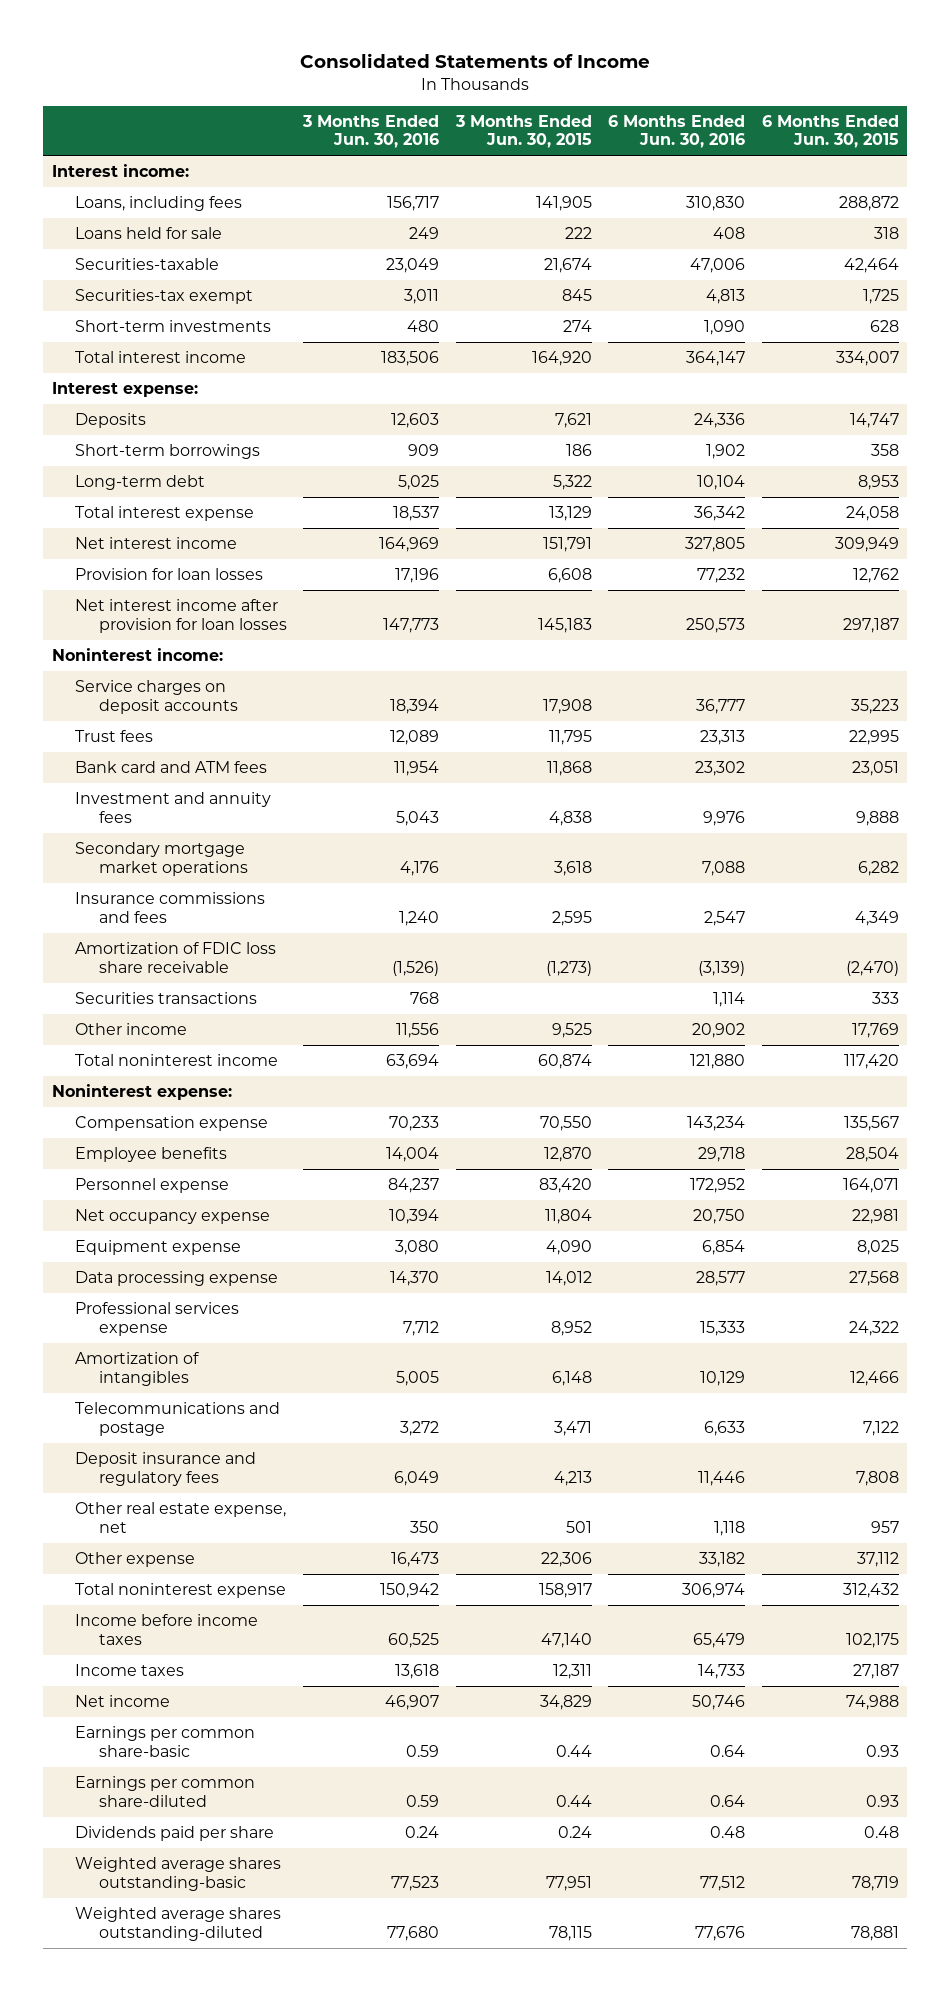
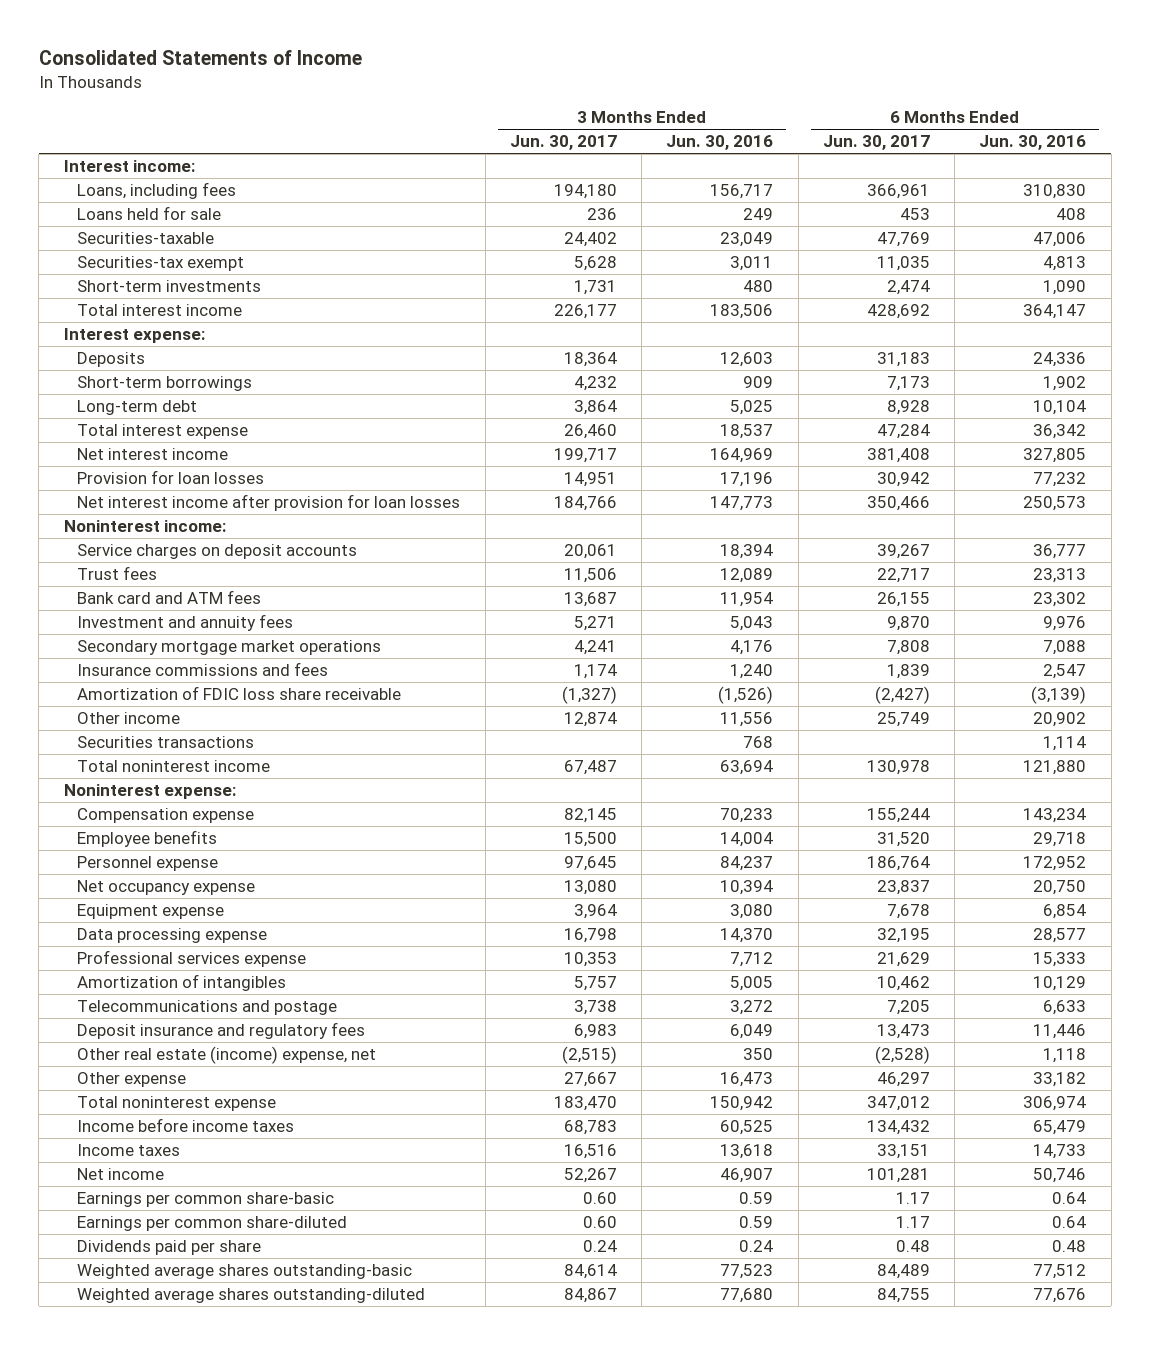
- | 3 Months Ended Jun. 30, 2016 | 3 Months Ended Jun. 30, 2015 | 6 Months Ended Jun. 30, 2016 | 6 Months Ended Jun. 30, 2015
+ | 3 Months Ended Jun. 30, 2017 | 3 Months Ended Jun. 30, 2016 | 6 Months Ended Jun. 30, 2017 | 6 Months Ended Jun. 30, 2016
moved down: Securities transactions | | 768 | | 1,114
- Other real estate expense, net | 350 | 501 | 1,118 | 957
+ Other real estate (income) expense, net | (2,515) | 350 | (2,528) | 1,118

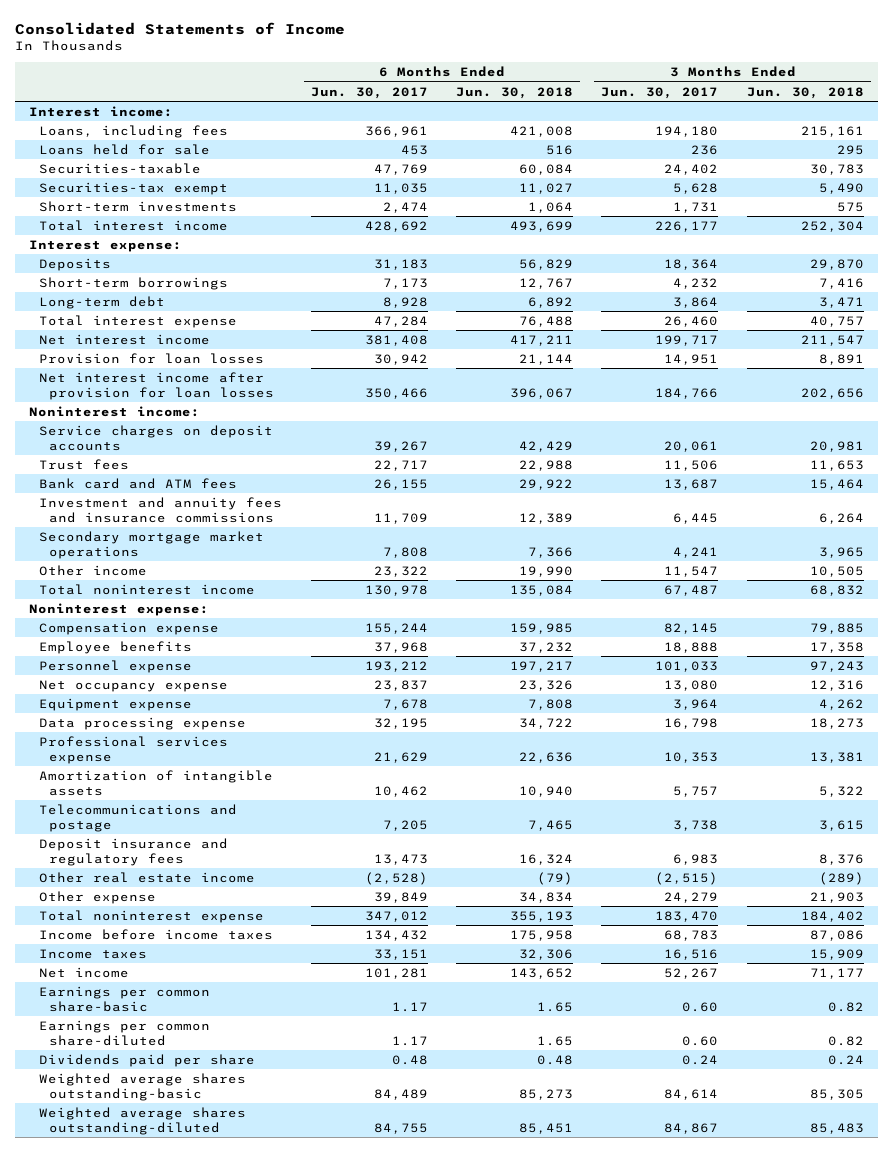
- | 3 Months Ended Jun. 30, 2017 | 3 Months Ended Jun. 30, 2016 | 6 Months Ended Jun. 30, 2017 | 6 Months Ended Jun. 30, 2016
+ | 6 Months Ended Jun. 30, 2017 | 6 Months Ended Jun. 30, 2018 | 3 Months Ended Jun. 30, 2017 | 3 Months Ended Jun. 30, 2018
- Investment and annuity fees | 5,271 | 5,043 | 9,870 | 9,976
+ Investment and annuity fees and insurance commissions | 11,709 | 12,389 | 6,445 | 6,264
- Insurance commissions and fees | 1,174 | 1,240 | 1,839 | 2,547
- Amortization of FDIC loss share receivable | (1,327) | (1,526) | (2,427) | (3,139)
- Other income | 12,874 | 11,556 | 25,749 | 20,902
- Securities transactions | | 768 | | 1,114
+ Other income | 23,322 | 19,990 | 11,547 | 10,505
- Employee benefits | 15,500 | 14,004 | 31,520 | 29,718
- Personnel expense | 97,645 | 84,237 | 186,764 | 172,952
+ Employee benefits | 37,968 | 37,232 | 18,888 | 17,358
+ Personnel expense | 193,212 | 197,217 | 101,033 | 97,243
- Amortization of intangibles | 5,757 | 5,005 | 10,462 | 10,129
+ Amortization of intangible assets | 10,462 | 10,940 | 5,757 | 5,322
- Other real estate (income) expense, net | (2,515) | 350 | (2,528) | 1,118
- Other expense | 27,667 | 16,473 | 46,297 | 33,182
+ Other real estate income | (2,528) | (79) | (2,515) | (289)
+ Other expense | 39,849 | 34,834 | 24,279 | 21,903

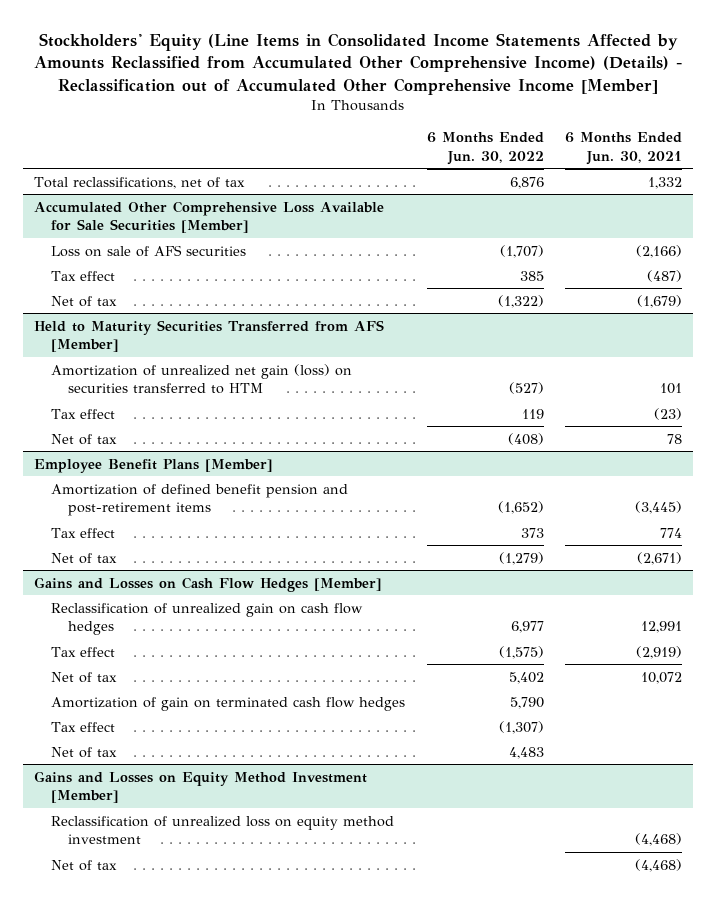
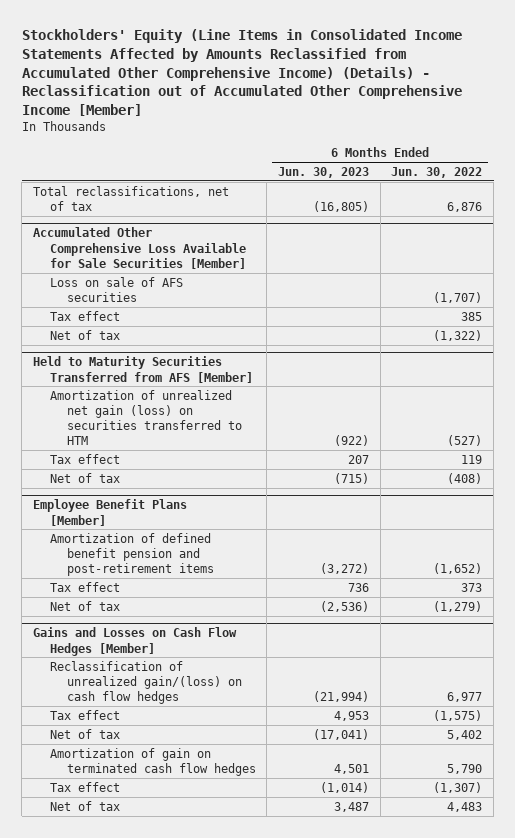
- | 6 Months Ended Jun. 30, 2022 | 6 Months Ended Jun. 30, 2021
+ | 6 Months Ended Jun. 30, 2023 | 6 Months Ended Jun. 30, 2022
@ Gains and Losses on Cash Flow Hedges [Member]
- Reclassification of unrealized gain on cash flow hedges | 6,977 | 12,991
+ Reclassification of unrealized gain/(loss) on cash flow hedges | (21,994) | 6,977
- Gains and Losses on Equity Method Investment [Member]
- Reclassification of unrealized loss on equity method investment | | (4,468)
- Net of tax | | (4,468)

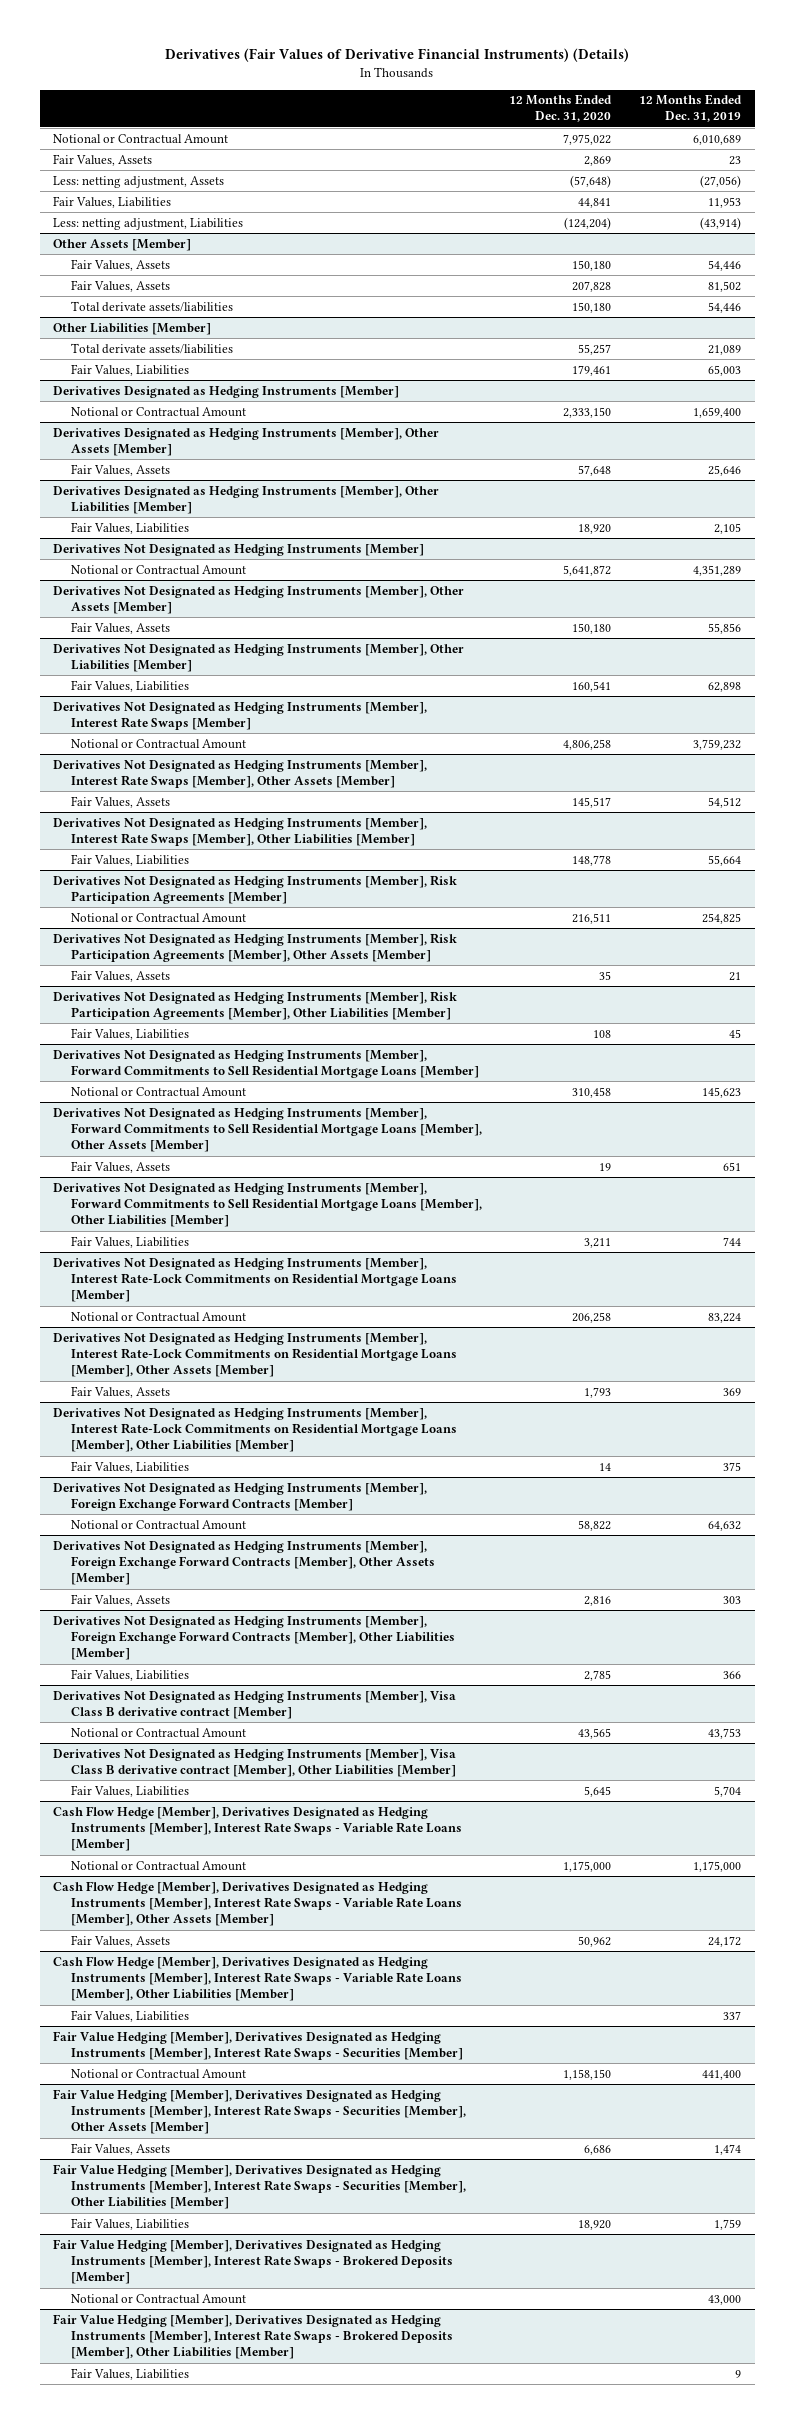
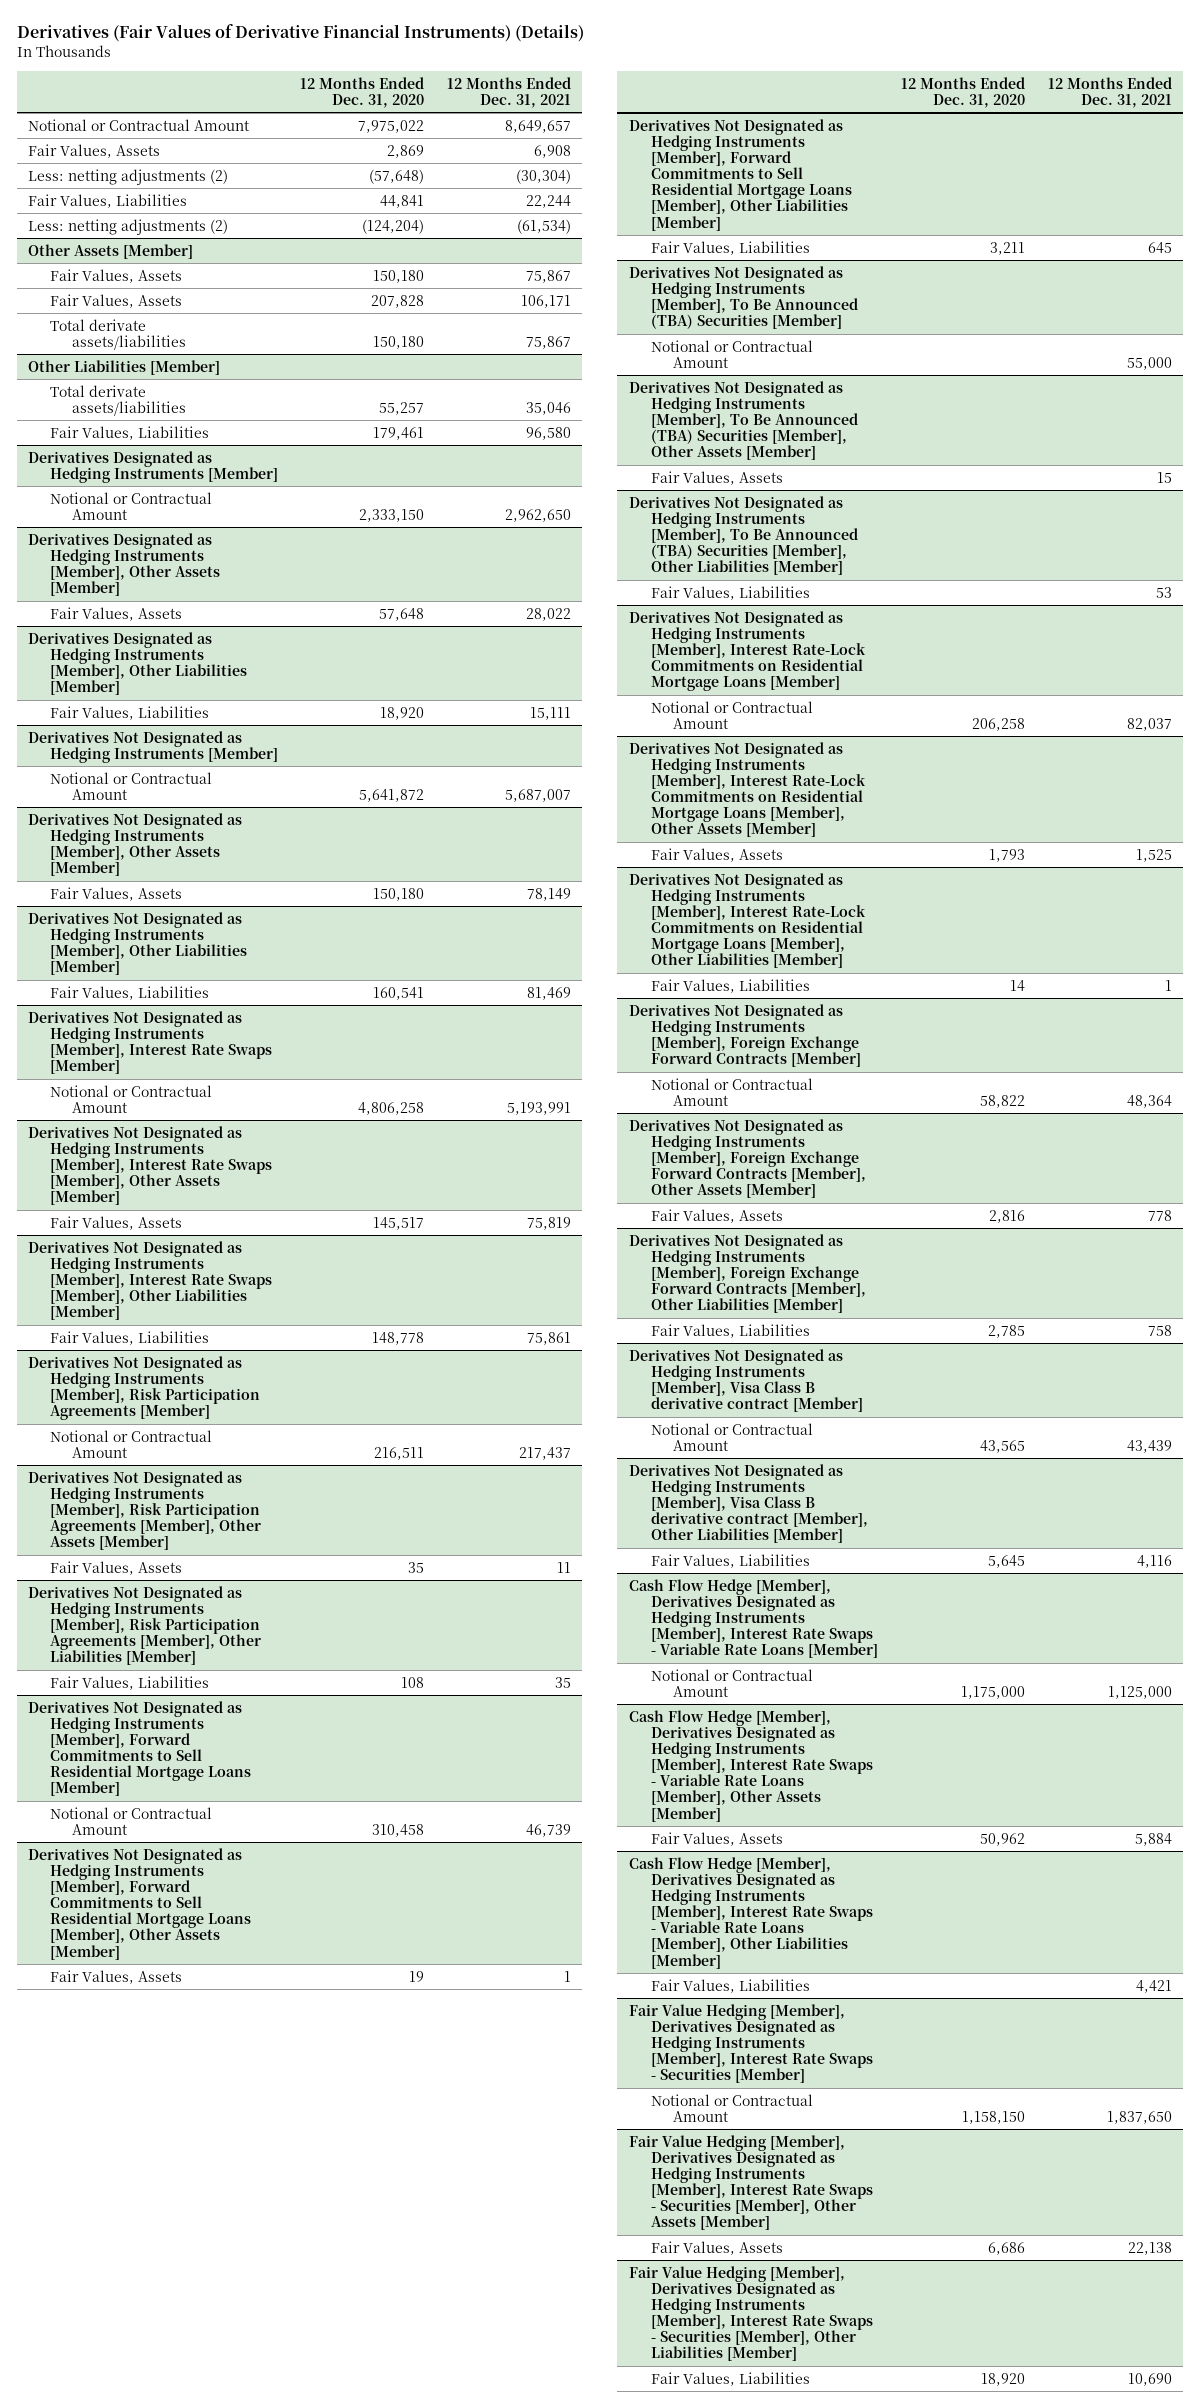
- | 12 Months Ended Dec. 31, 2020 | 12 Months Ended Dec. 31, 2019
+ | 12 Months Ended Dec. 31, 2020 | 12 Months Ended Dec. 31, 2021
- Less: netting adjustment, Assets | (57,648) | (27,056)
+ Less: netting adjustments (2) | (57,648) | (30,304)
- Less: netting adjustment, Liabilities | (124,204) | (43,914)
+ Less: netting adjustments (2) | (124,204) | (61,534)
+ Derivatives Not Designated as Hedging Instruments [Member], To Be Announced (TBA) Securities [Member]
+ Notional or Contractual Amount | | 55,000
+ Derivatives Not Designated as Hedging Instruments [Member], To Be Announced (TBA) Securities [Member], Other Assets [Member]
+ Fair Values, Assets | | 15
+ Derivatives Not Designated as Hedging Instruments [Member], To Be Announced (TBA) Securities [Member], Other Liabilities [Member]
+ Fair Values, Liabilities | | 53
- Fair Value Hedging [Member], Derivatives Designated as Hedging Instruments [Member], Interest Rate Swaps - Brokered Deposits [Member]
- Notional or Contractual Amount | | 43,000
- Fair Value Hedging [Member], Derivatives Designated as Hedging Instruments [Member], Interest Rate Swaps - Brokered Deposits [Member], Other Liabilities [Member]
- Fair Values, Liabilities | | 9

